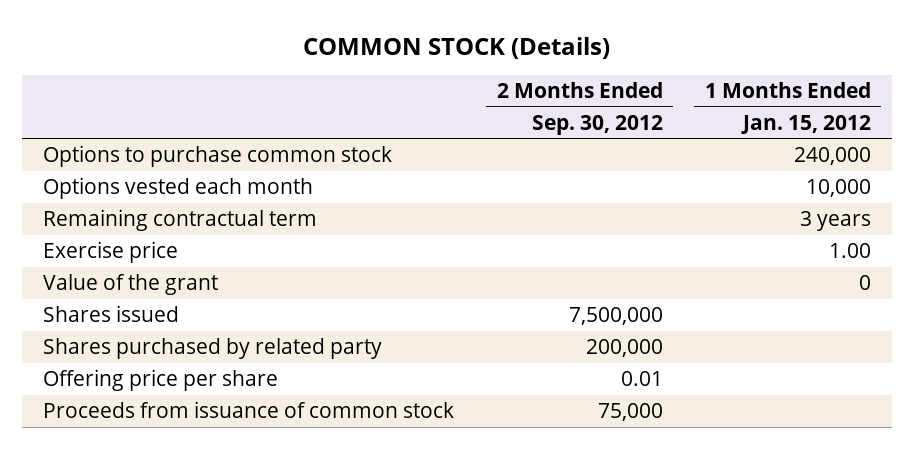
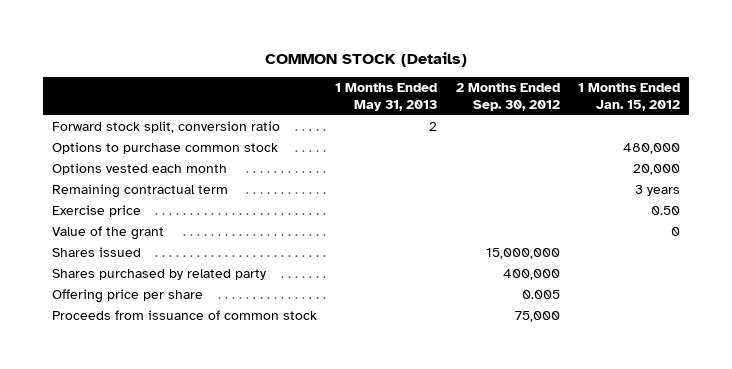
- | 2 Months Ended Sep. 30, 2012 | 1 Months Ended Jan. 15, 2012
+ | 1 Months Ended May 31, 2013 | 2 Months Ended Sep. 30, 2012 | 1 Months Ended Jan. 15, 2012
- Options to purchase common stock | | 240,000
- Options vested each month | | 10,000
+ Forward stock split, conversion ratio | 2 | |
+ Options to purchase common stock | | | 480,000
+ Options vested each month | | | 20,000
- Exercise price | | 1.00
+ Exercise price | | | 0.50
- Shares issued | 7,500,000 |
- Shares purchased by related party | 200,000 |
- Offering price per share | 0.01 |
+ Shares issued | | 15,000,000 |
+ Shares purchased by related party | | 400,000 |
+ Offering price per share | | 0.005 |

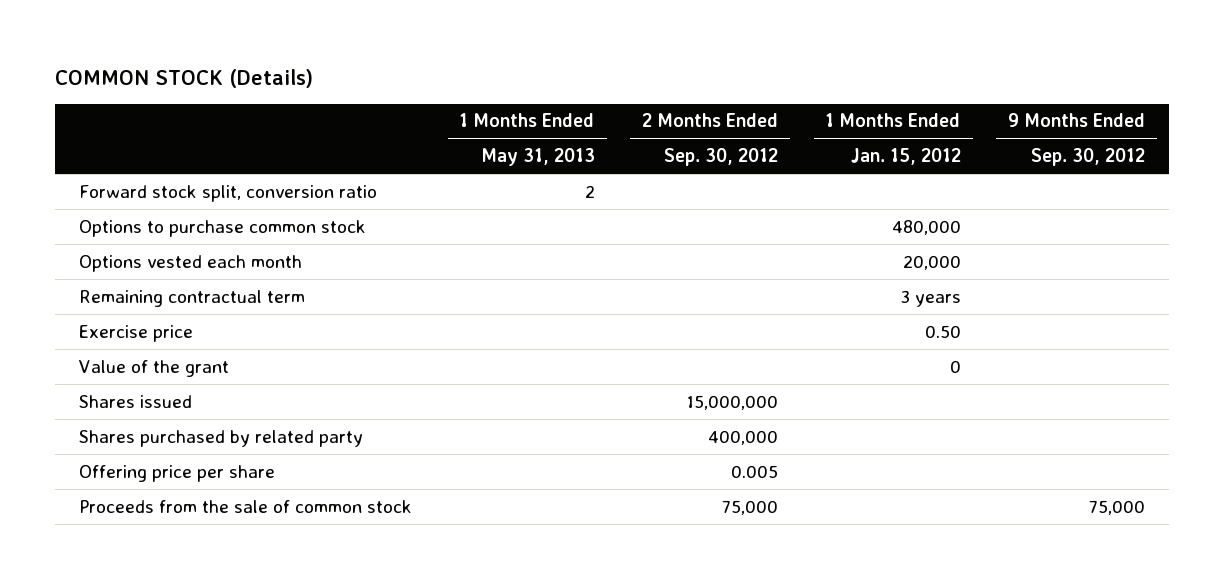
- | 1 Months Ended May 31, 2013 | 2 Months Ended Sep. 30, 2012 | 1 Months Ended Jan. 15, 2012
+ | 1 Months Ended May 31, 2013 | 2 Months Ended Sep. 30, 2012 | 1 Months Ended Jan. 15, 2012 | 9 Months Ended Sep. 30, 2012
- Proceeds from issuance of common stock | | 75,000 |
+ Proceeds from the sale of common stock | | 75,000 | | 75,000

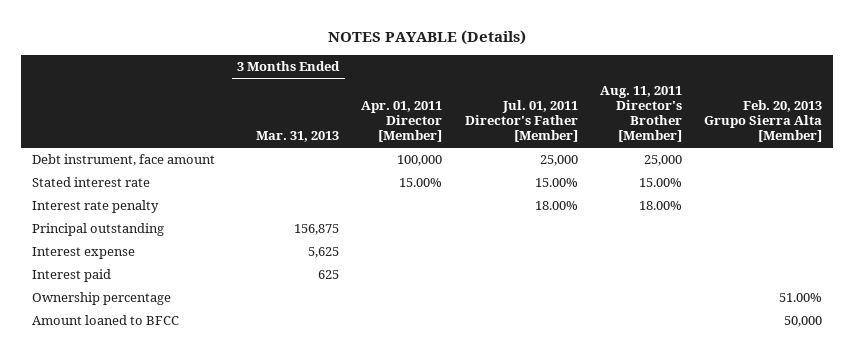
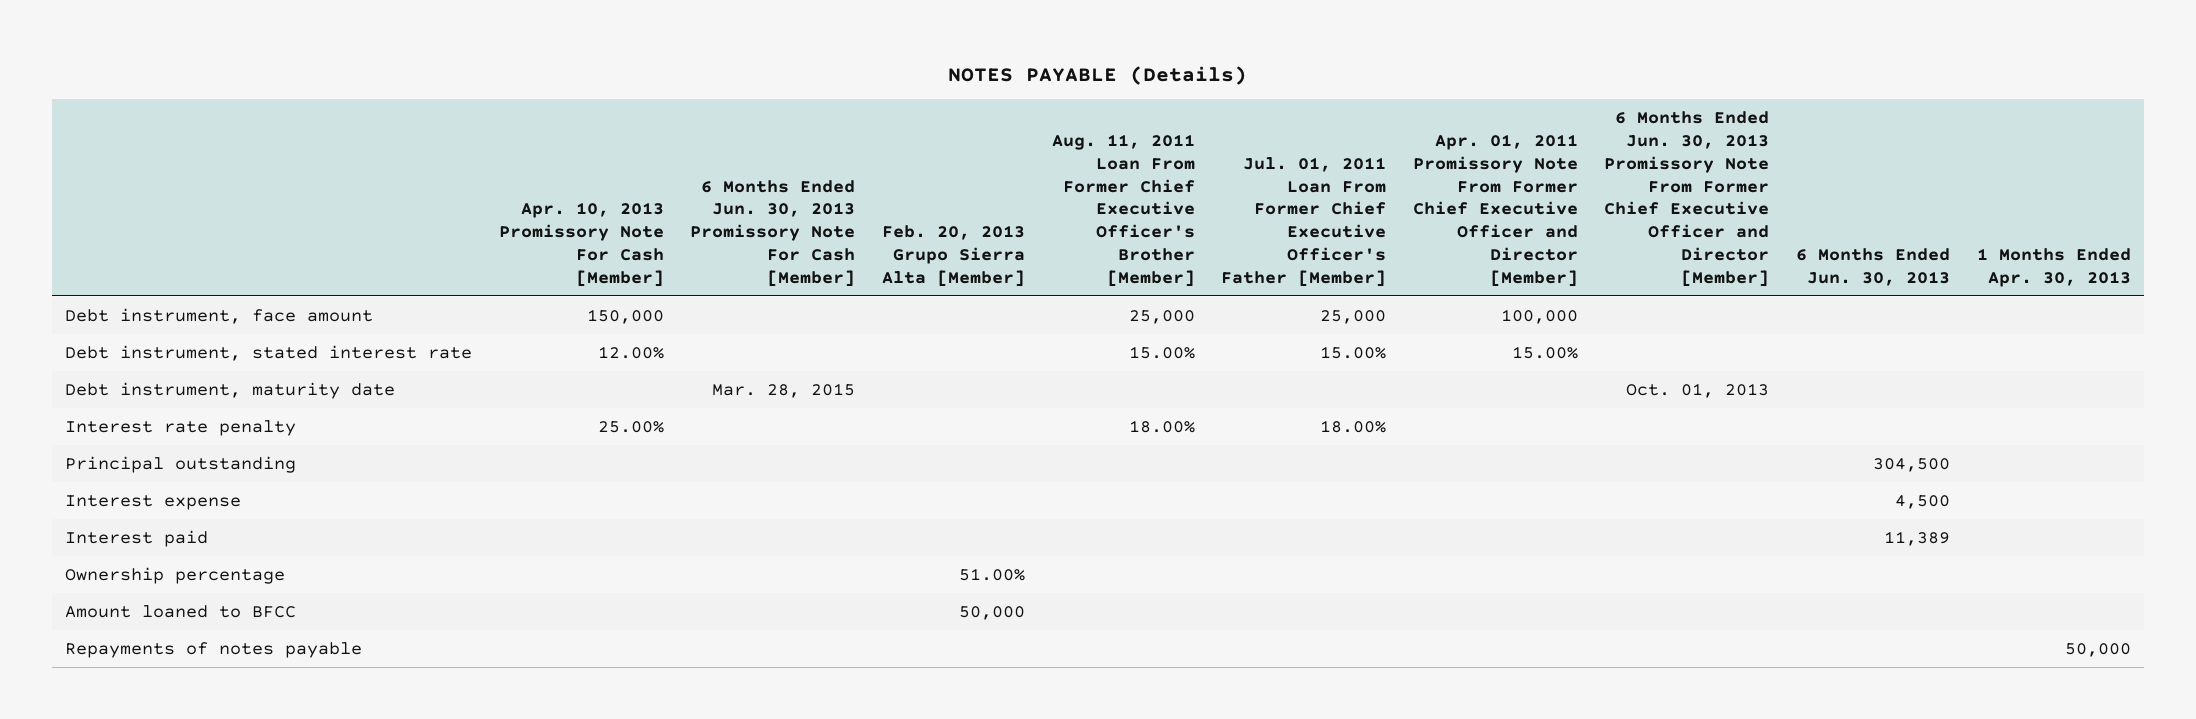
- | 3 Months Ended Mar. 31, 2013 | Apr. 01, 2011 Director [Member] | Jul. 01, 2011 Director's Father [Member] | Aug. 11, 2011 Director's Brother [Member] | Feb. 20, 2013 Grupo Sierra Alta [Member]
+ | Apr. 10, 2013 Promissory Note For Cash [Member] | 6 Months Ended Jun. 30, 2013 Promissory Note For Cash [Member] | Feb. 20, 2013 Grupo Sierra Alta [Member] | Aug. 11, 2011 Loan From Former Chief Executive Officer's Brother [Member] | Jul. 01, 2011 Loan From Former Chief Executive Officer's Father [Member] | Apr. 01, 2011 Promissory Note From Former Chief Executive Officer and Director [Member] | 6 Months Ended Jun. 30, 2013 Promissory Note From Former Chief Executive Officer and Director [Member] | 6 Months Ended Jun. 30, 2013 | 1 Months Ended Apr. 30, 2013
- Stated interest rate | | 15.00% | 15.00% | 15.00% |
+ Debt instrument, stated interest rate | 12.00% | | | 15.00% | 15.00% | 15.00% | | |
+ Debt instrument, maturity date | | Mar. 28, 2015 | | | | | Oct. 01, 2013 | |
+ Repayments of notes payable | | | | | | | | | 50,000

